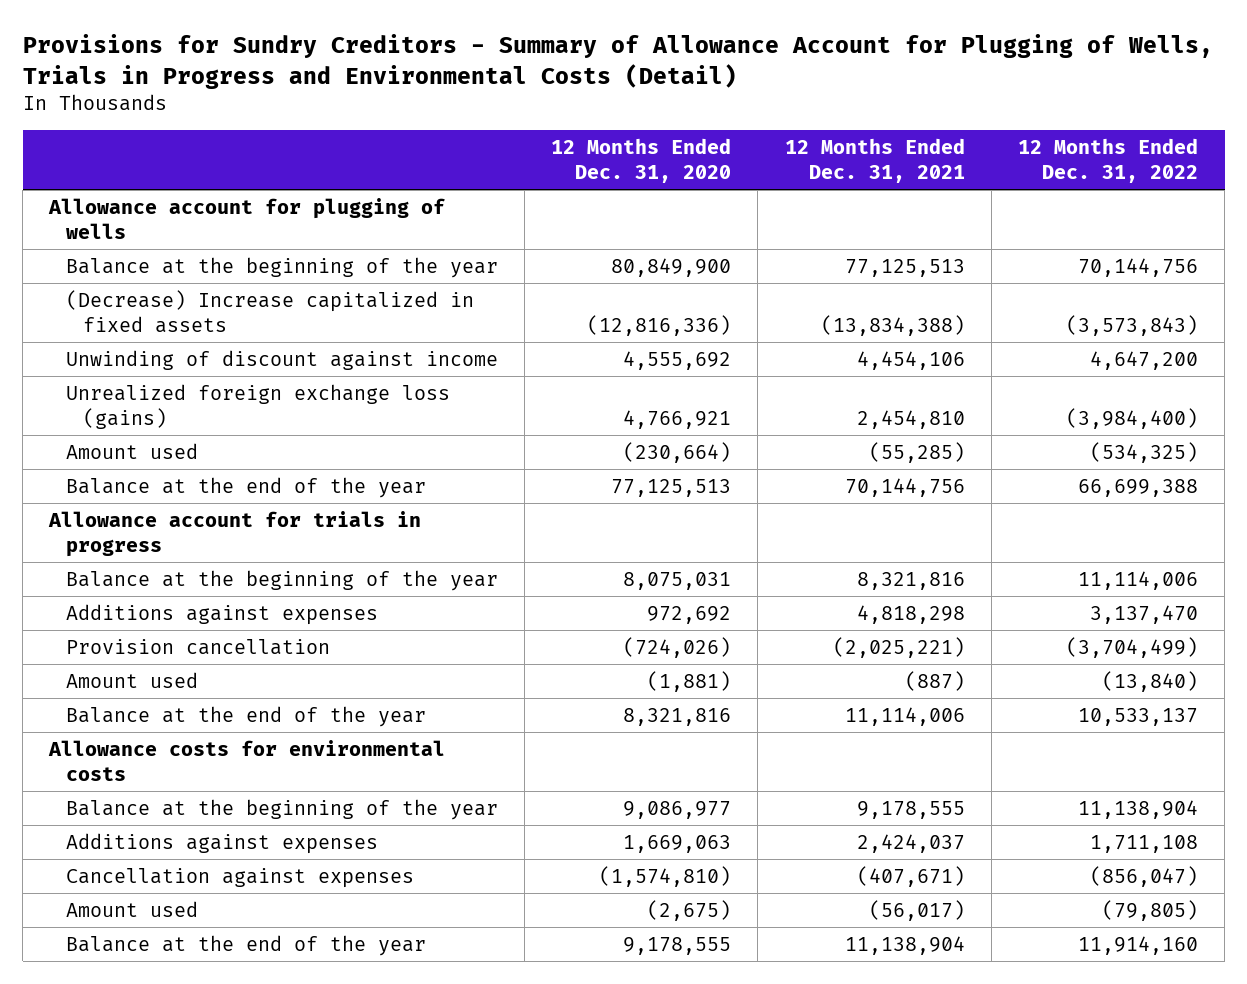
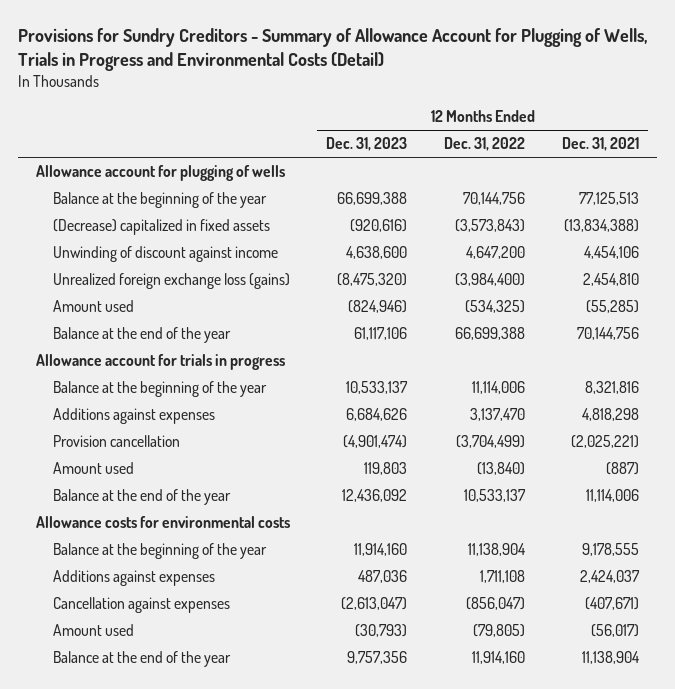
- | 12 Months Ended Dec. 31, 2020 | 12 Months Ended Dec. 31, 2021 | 12 Months Ended Dec. 31, 2022
+ | 12 Months Ended Dec. 31, 2023 | 12 Months Ended Dec. 31, 2022 | 12 Months Ended Dec. 31, 2021
- (Decrease) Increase capitalized in fixed assets | (12,816,336) | (13,834,388) | (3,573,843)
+ (Decrease) capitalized in fixed assets | (920,616) | (3,573,843) | (13,834,388)

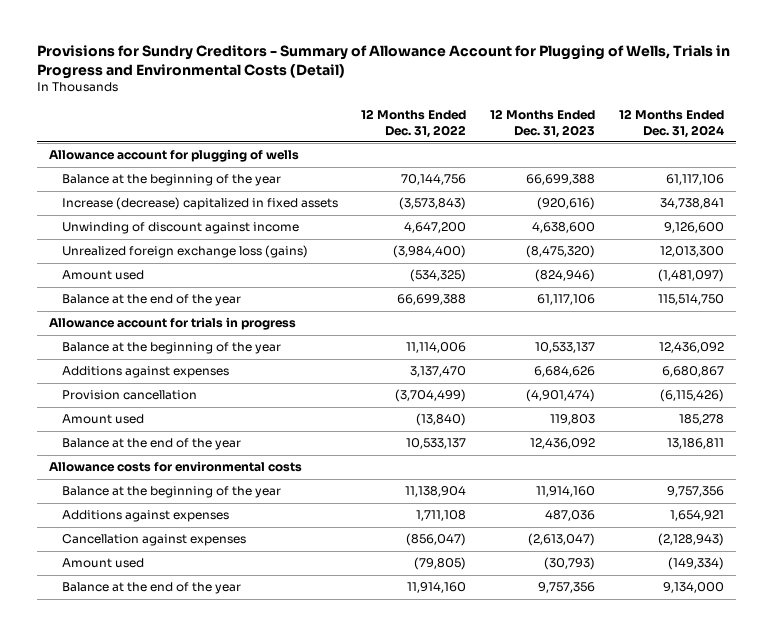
- | 12 Months Ended Dec. 31, 2023 | 12 Months Ended Dec. 31, 2022 | 12 Months Ended Dec. 31, 2021
+ | 12 Months Ended Dec. 31, 2022 | 12 Months Ended Dec. 31, 2023 | 12 Months Ended Dec. 31, 2024
- (Decrease) capitalized in fixed assets | (920,616) | (3,573,843) | (13,834,388)
+ Increase (decrease) capitalized in fixed assets | (3,573,843) | (920,616) | 34,738,841

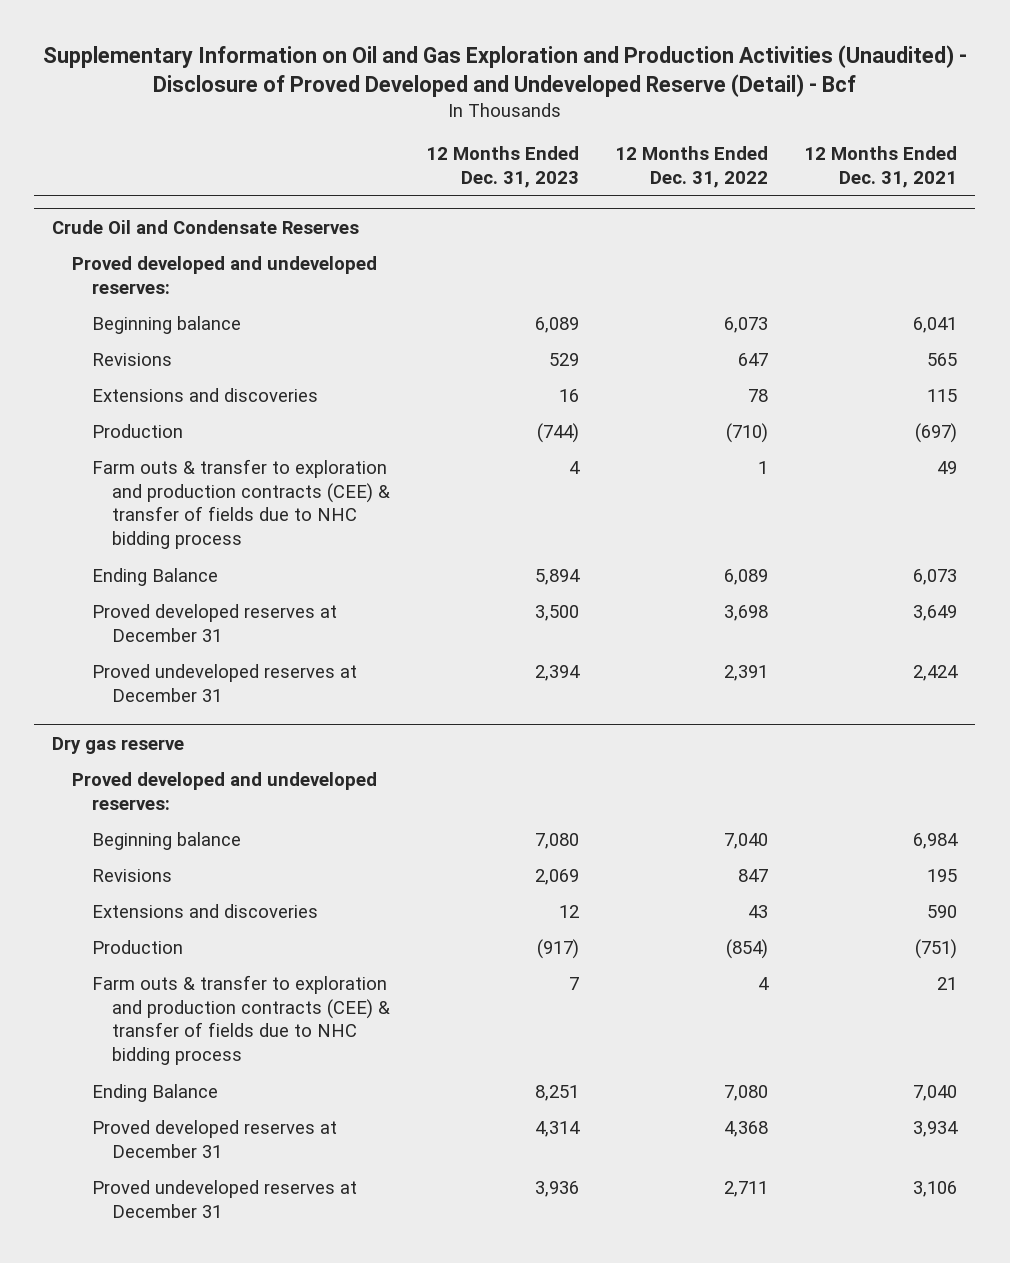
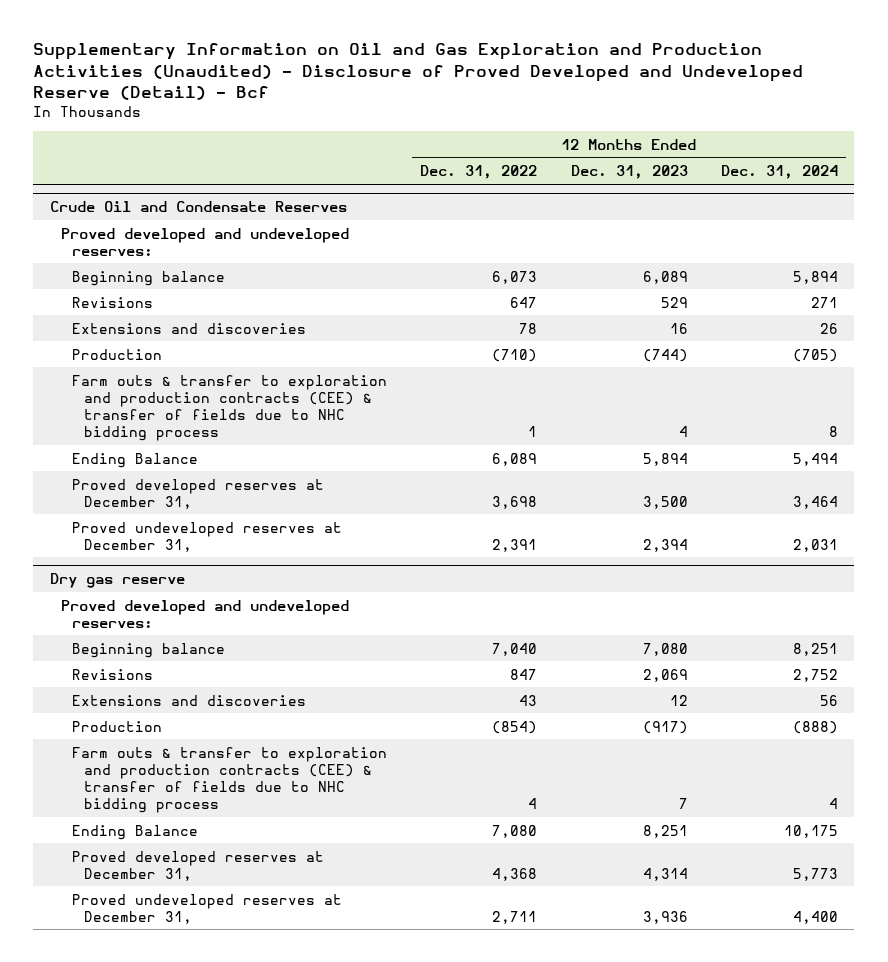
- | 12 Months Ended Dec. 31, 2023 | 12 Months Ended Dec. 31, 2022 | 12 Months Ended Dec. 31, 2021
+ | 12 Months Ended Dec. 31, 2022 | 12 Months Ended Dec. 31, 2023 | 12 Months Ended Dec. 31, 2024
@ Crude Oil and Condensate Reserves
- Proved developed reserves at December 31 | 3,500 | 3,698 | 3,649
- Proved undeveloped reserves at December 31 | 2,394 | 2,391 | 2,424
+ Proved developed reserves at December 31, | 3,698 | 3,500 | 3,464
+ Proved undeveloped reserves at December 31, | 2,391 | 2,394 | 2,031
@ Dry gas reserve
- Proved developed reserves at December 31 | 4,314 | 4,368 | 3,934
- Proved undeveloped reserves at December 31 | 3,936 | 2,711 | 3,106
+ Proved developed reserves at December 31, | 4,368 | 4,314 | 5,773
+ Proved undeveloped reserves at December 31, | 2,711 | 3,936 | 4,400

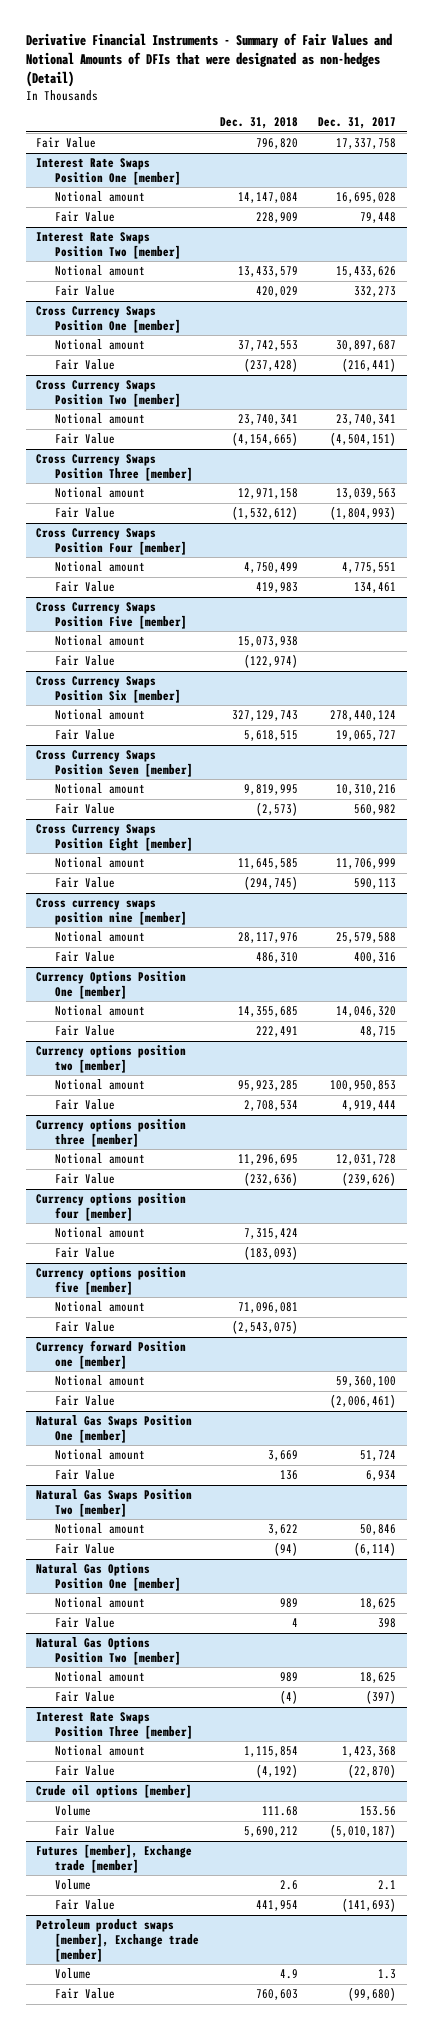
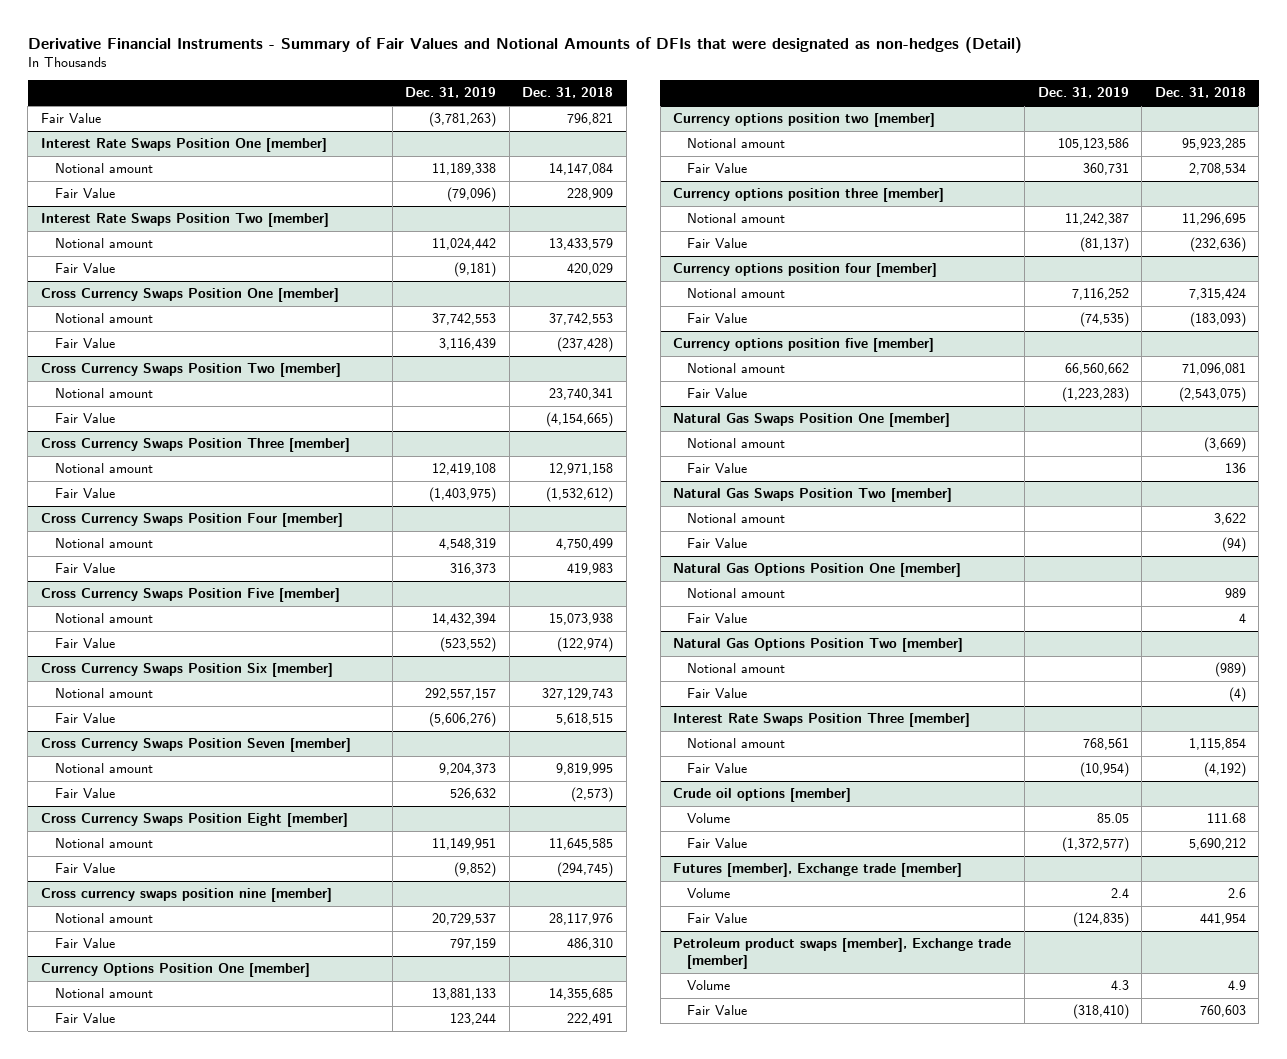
- | Dec. 31, 2018 | Dec. 31, 2017
+ | Dec. 31, 2019 | Dec. 31, 2018
- Fair Value | 796,820 | 17,337,758
+ Fair Value | (3,781,263) | 796,821
- Currency forward Position one [member]
- Notional amount | | 59,360,100
- Fair Value | | (2,006,461)
@ Natural Gas Swaps Position One [member]
- Notional amount | 3,669 | 51,724
+ Notional amount | | (3,669)
@ Natural Gas Options Position Two [member]
- Notional amount | 989 | 18,625
+ Notional amount | | (989)

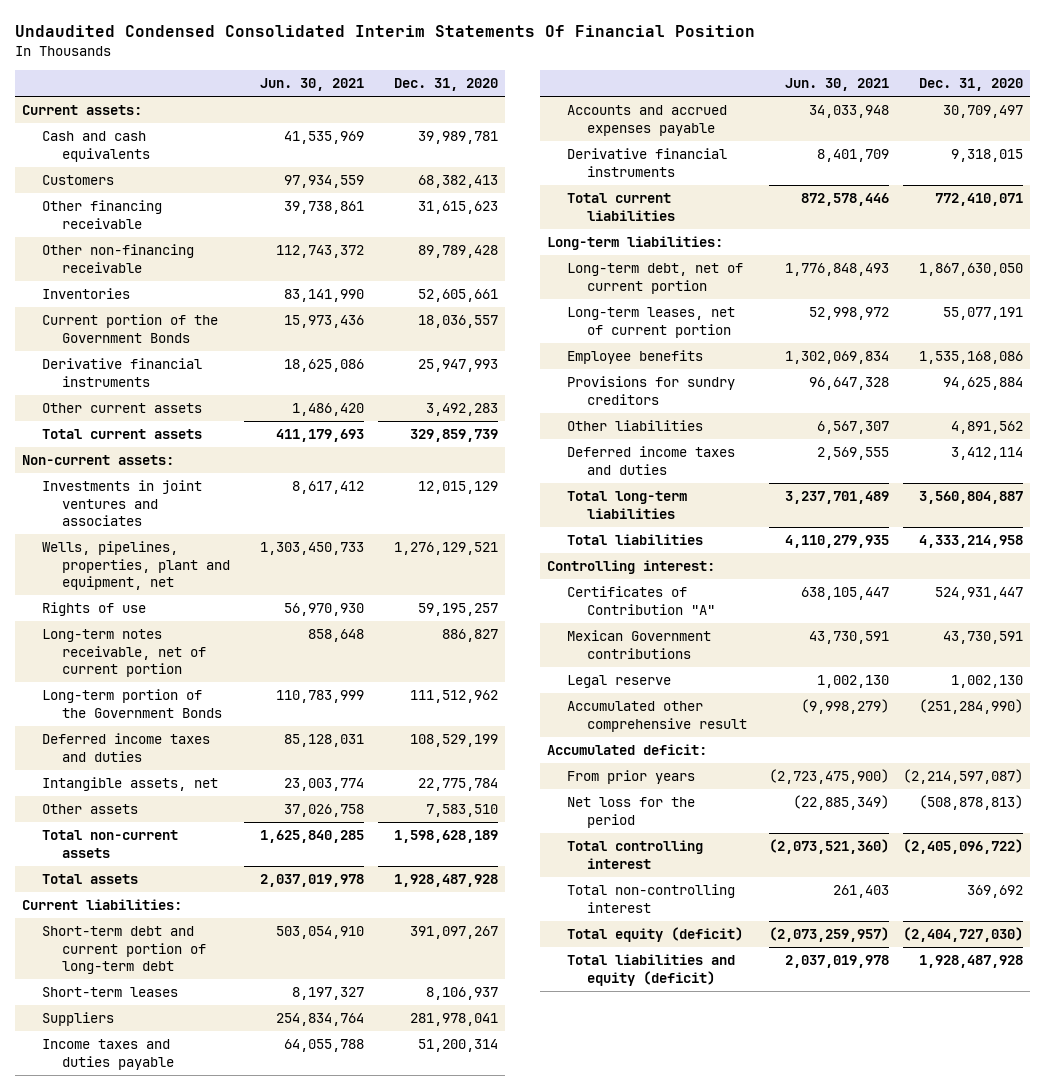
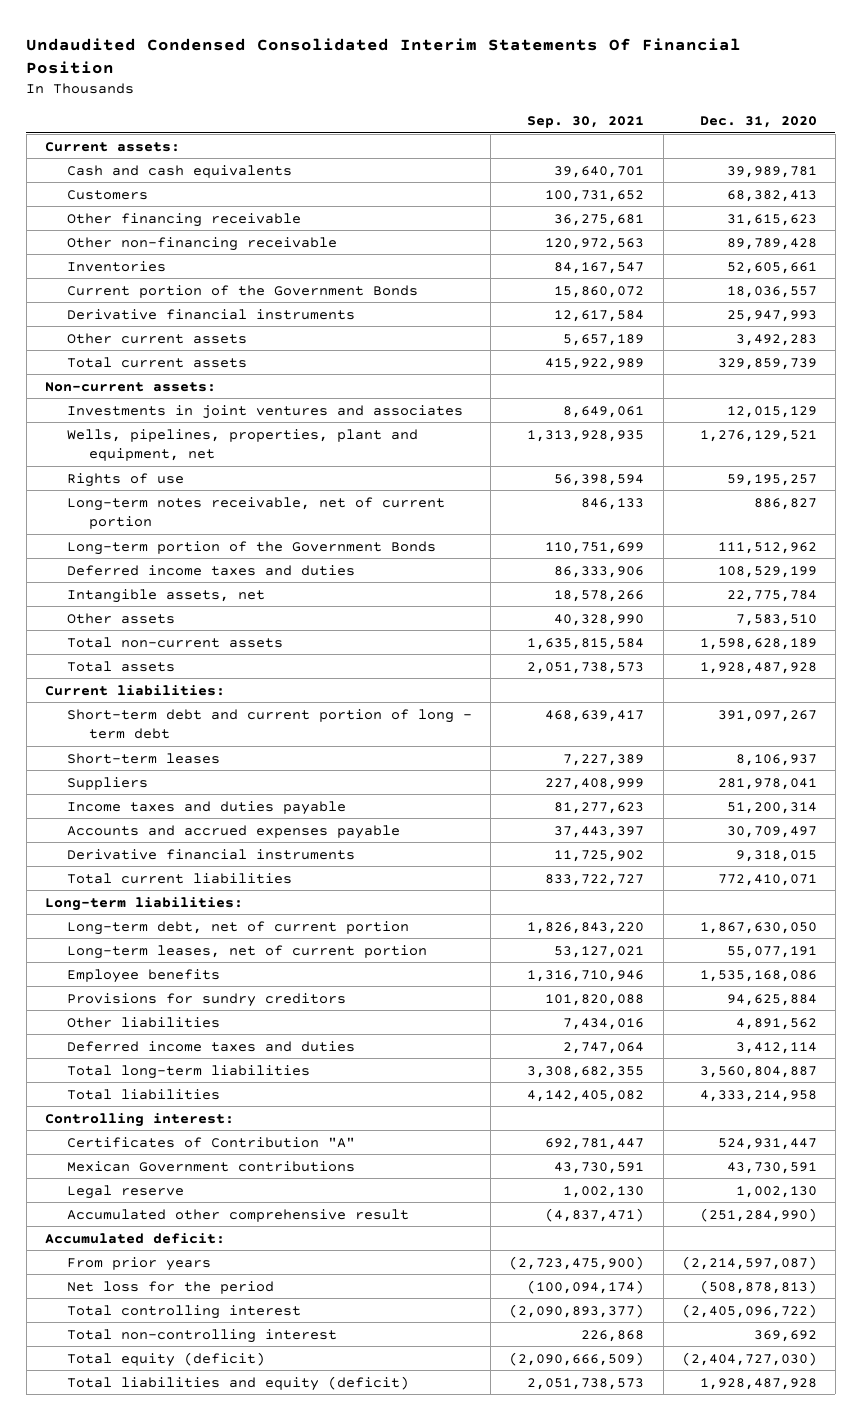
- | Jun. 30, 2021 | Dec. 31, 2020
+ | Sep. 30, 2021 | Dec. 31, 2020
- Short-term debt and current portion of long-term debt | 503,054,910 | 391,097,267
+ Short-term debt and current portion of long - term debt | 468,639,417 | 391,097,267

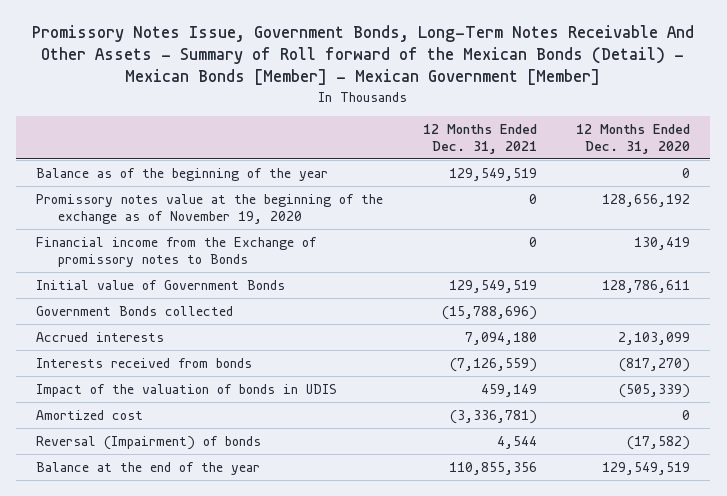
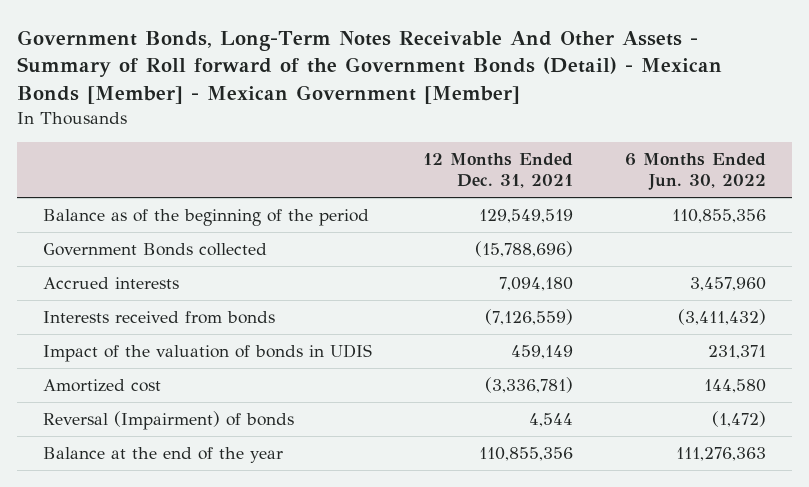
- Promissory Notes Issue, Government Bonds, Long-Term Notes Receivable And Other Assets - Summary of Roll forward of the Mexican Bonds (Detail) - Mexican Bonds [Member] - Mexican Government [Member]
+ Government Bonds, Long-Term Notes Receivable And Other Assets - Summary of Roll forward of the Government Bonds (Detail) - Mexican Bonds [Member] - Mexican Government [Member]
- | 12 Months Ended Dec. 31, 2021 | 12 Months Ended Dec. 31, 2020
+ | 12 Months Ended Dec. 31, 2021 | 6 Months Ended Jun. 30, 2022
- Balance as of the beginning of the year | 129,549,519 | 0
- Promissory notes value at the beginning of the exchange as of November 19, 2020 | 0 | 128,656,192
- Financial income from the Exchange of promissory notes to Bonds | 0 | 130,419
- Initial value of Government Bonds | 129,549,519 | 128,786,611
+ Balance as of the beginning of the period | 129,549,519 | 110,855,356

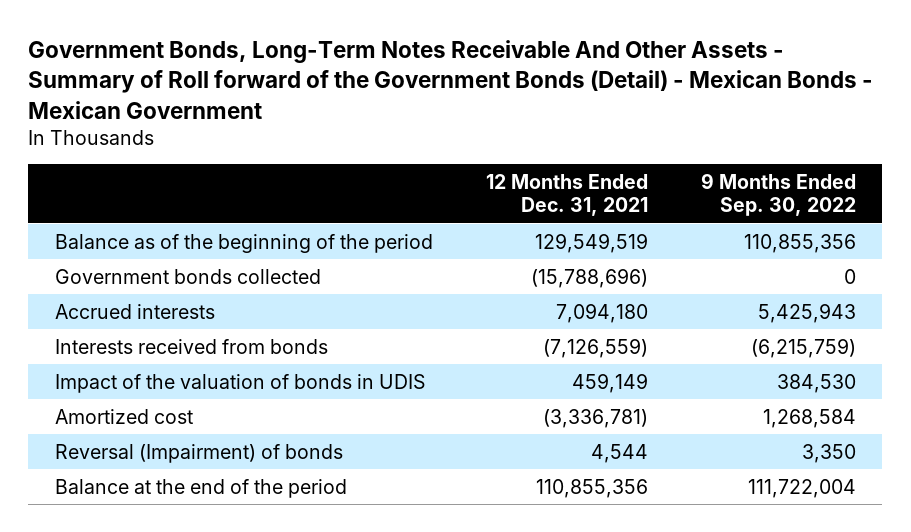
- Government Bonds, Long-Term Notes Receivable And Other Assets - Summary of Roll forward of the Government Bonds (Detail) - Mexican Bonds [Member] - Mexican Government [Member]
+ Government Bonds, Long-Term Notes Receivable And Other Assets - Summary of Roll forward of the Government Bonds (Detail) - Mexican Bonds - Mexican Government
- | 12 Months Ended Dec. 31, 2021 | 6 Months Ended Jun. 30, 2022
+ | 12 Months Ended Dec. 31, 2021 | 9 Months Ended Sep. 30, 2022
- Government Bonds collected | (15,788,696) |
+ Government bonds collected | (15,788,696) | 0
- Balance at the end of the year | 110,855,356 | 111,276,363
+ Balance at the end of the period | 110,855,356 | 111,722,004

